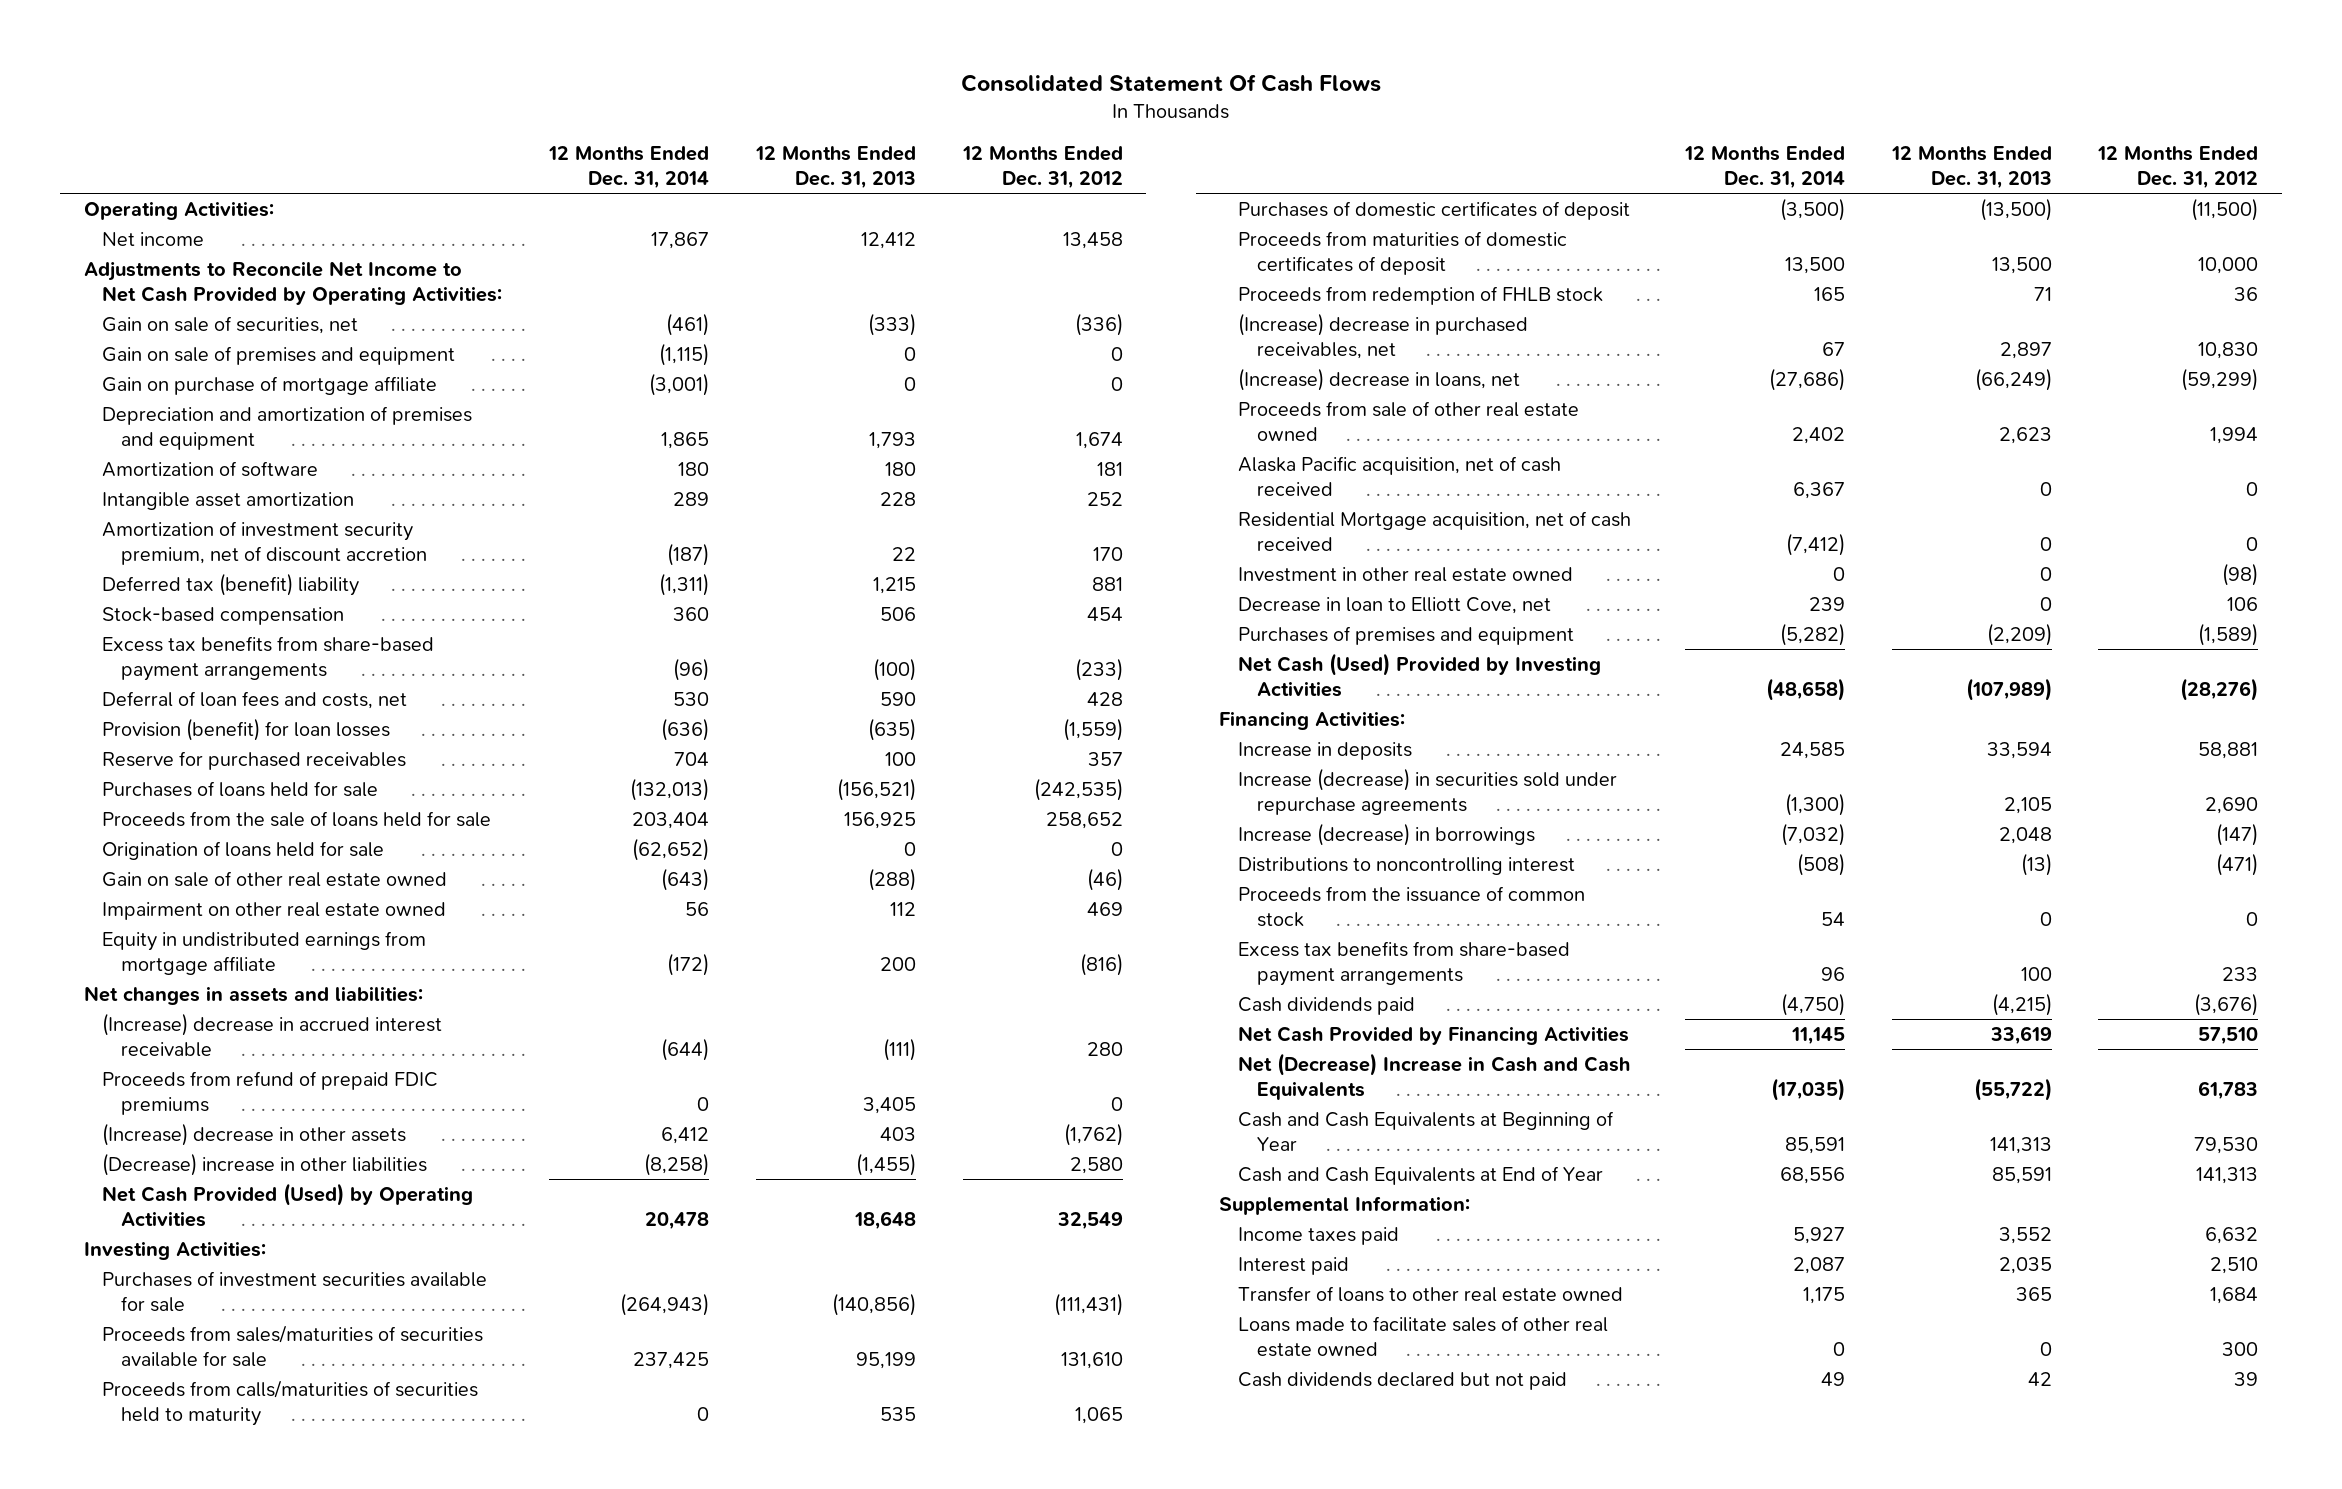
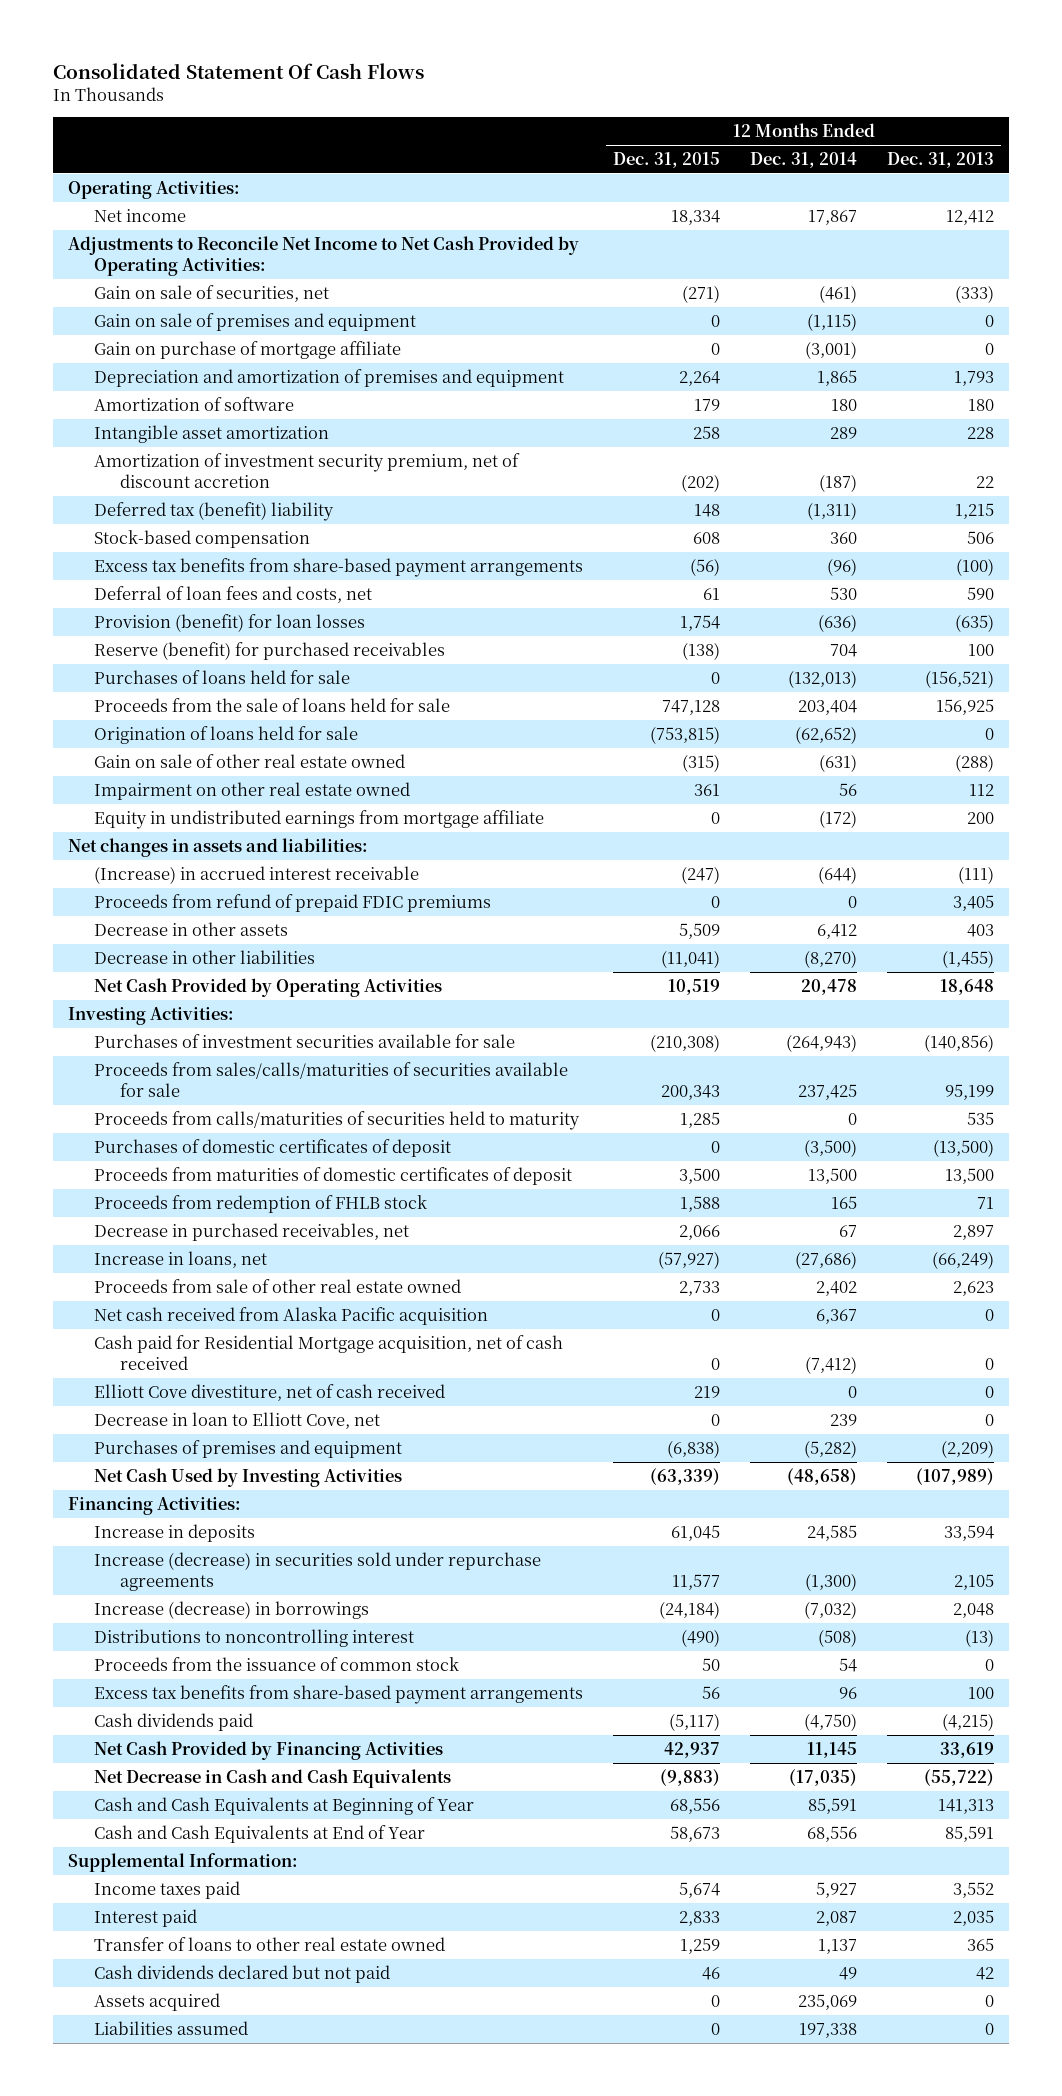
- | 12 Months Ended Dec. 31, 2014 | 12 Months Ended Dec. 31, 2013 | 12 Months Ended Dec. 31, 2012
+ | 12 Months Ended Dec. 31, 2015 | 12 Months Ended Dec. 31, 2014 | 12 Months Ended Dec. 31, 2013
- Reserve for purchased receivables | 704 | 100 | 357
+ Reserve (benefit) for purchased receivables | (138) | 704 | 100
- Gain on sale of other real estate owned | (643) | (288) | (46)
+ Gain on sale of other real estate owned | (315) | (631) | (288)
- (Increase) decrease in accrued interest receivable | (644) | (111) | 280
+ (Increase) in accrued interest receivable | (247) | (644) | (111)
- (Increase) decrease in other assets | 6,412 | 403 | (1,762)
- (Decrease) increase in other liabilities | (8,258) | (1,455) | 2,580
- Net Cash Provided (Used) by Operating Activities | 20,478 | 18,648 | 32,549
+ Decrease in other assets | 5,509 | 6,412 | 403
+ Decrease in other liabilities | (11,041) | (8,270) | (1,455)
+ Net Cash Provided by Operating Activities | 10,519 | 20,478 | 18,648
- Proceeds from sales/maturities of securities available for sale | 237,425 | 95,199 | 131,610
+ Proceeds from sales/calls/maturities of securities available for sale | 200,343 | 237,425 | 95,199
- (Increase) decrease in purchased receivables, net | 67 | 2,897 | 10,830
- (Increase) decrease in loans, net | (27,686) | (66,249) | (59,299)
+ Decrease in purchased receivables, net | 2,066 | 67 | 2,897
+ Increase in loans, net | (57,927) | (27,686) | (66,249)
- Alaska Pacific acquisition, net of cash received | 6,367 | 0 | 0
- Residential Mortgage acquisition, net of cash received | (7,412) | 0 | 0
- Investment in other real estate owned | 0 | 0 | (98)
+ Net cash received from Alaska Pacific acquisition | 0 | 6,367 | 0
+ Cash paid for Residential Mortgage acquisition, net of cash received | 0 | (7,412) | 0
+ Elliott Cove divestiture, net of cash received | 219 | 0 | 0
- Net Cash (Used) Provided by Investing Activities | (48,658) | (107,989) | (28,276)
+ Net Cash Used by Investing Activities | (63,339) | (48,658) | (107,989)
- Net (Decrease) Increase in Cash and Cash Equivalents | (17,035) | (55,722) | 61,783
+ Net Decrease in Cash and Cash Equivalents | (9,883) | (17,035) | (55,722)
- Transfer of loans to other real estate owned | 1,175 | 365 | 1,684
- Loans made to facilitate sales of other real estate owned | 0 | 0 | 300
+ Transfer of loans to other real estate owned | 1,259 | 1,137 | 365
+ Assets acquired | 0 | 235,069 | 0
+ Liabilities assumed | 0 | 197,338 | 0

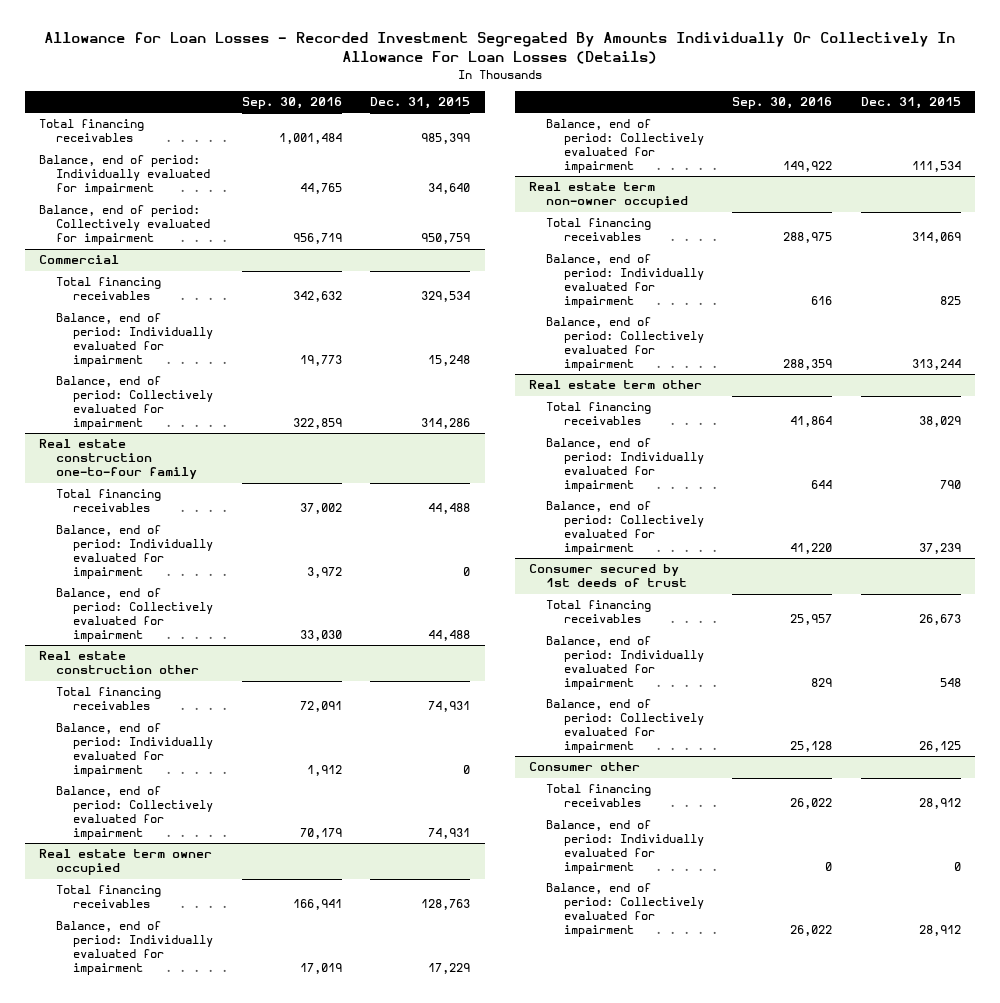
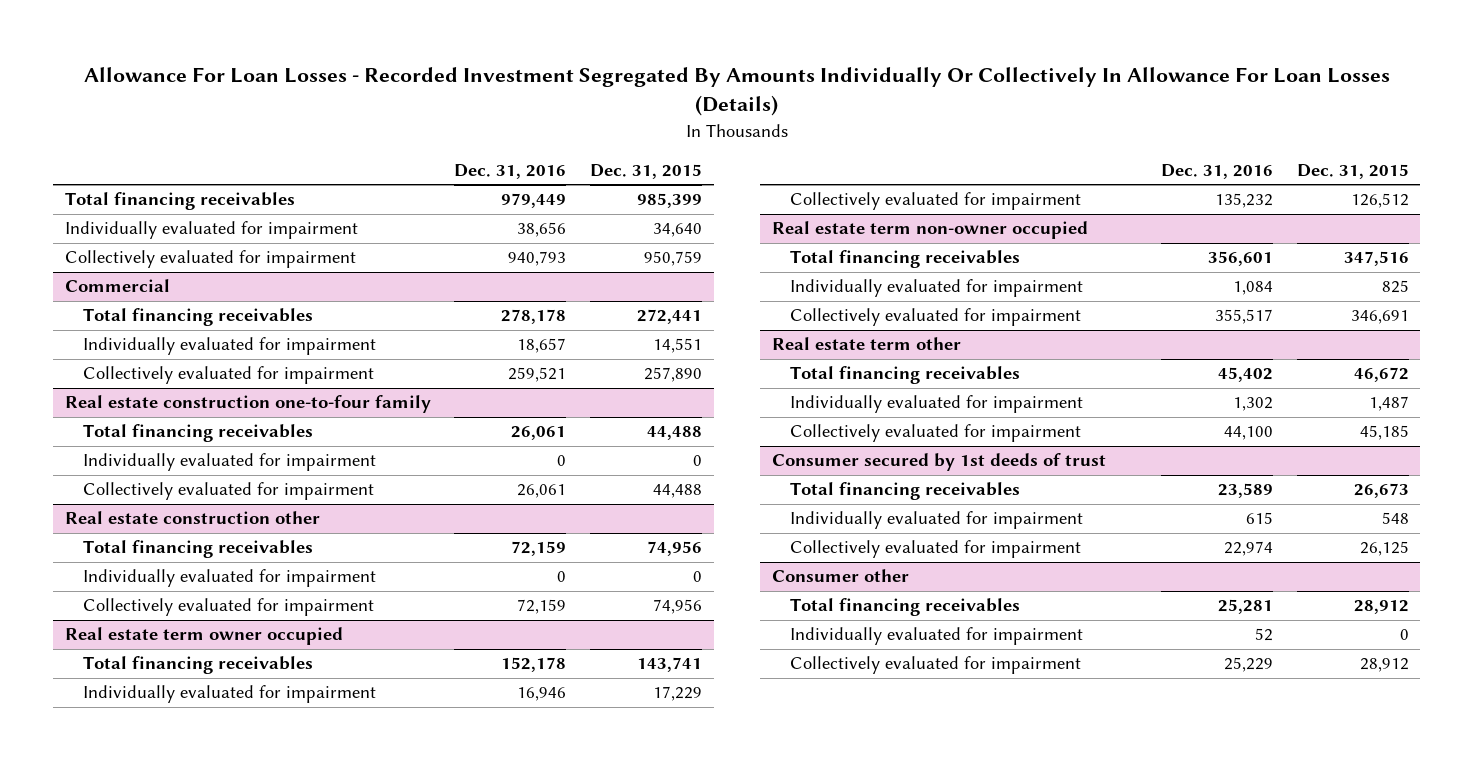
- Allowance for Loan Losses - Recorded Investment Segregated By Amounts Individually Or Collectively In Allowance For Loan Losses (Details)
+ Allowance For Loan Losses - Recorded Investment Segregated By Amounts Individually Or Collectively In Allowance For Loan Losses (Details)
- | Sep. 30, 2016 | Dec. 31, 2015
+ | Dec. 31, 2016 | Dec. 31, 2015
- Balance, end of period: Individually evaluated for impairment | 44,765 | 34,640
- Balance, end of period: Collectively evaluated for impairment | 956,719 | 950,759
+ Individually evaluated for impairment | 38,656 | 34,640
+ Collectively evaluated for impairment | 940,793 | 950,759
@ Commercial
- Total financing receivables | 342,632 | 329,534
- Balance, end of period: Individually evaluated for impairment | 19,773 | 15,248
- Balance, end of period: Collectively evaluated for impairment | 322,859 | 314,286
+ Total financing receivables | 278,178 | 272,441
+ Individually evaluated for impairment | 18,657 | 14,551
+ Collectively evaluated for impairment | 259,521 | 257,890
@ Real estate construction one-to-four family
- Balance, end of period: Individually evaluated for impairment | 3,972 | 0
- Balance, end of period: Collectively evaluated for impairment | 33,030 | 44,488
+ Individually evaluated for impairment | 0 | 0
+ Collectively evaluated for impairment | 26,061 | 44,488
@ Real estate construction other
- Total financing receivables | 72,091 | 74,931
- Balance, end of period: Individually evaluated for impairment | 1,912 | 0
- Balance, end of period: Collectively evaluated for impairment | 70,179 | 74,931
+ Total financing receivables | 72,159 | 74,956
+ Individually evaluated for impairment | 0 | 0
+ Collectively evaluated for impairment | 72,159 | 74,956
@ Real estate term owner occupied
- Total financing receivables | 166,941 | 128,763
- Balance, end of period: Individually evaluated for impairment | 17,019 | 17,229
- Balance, end of period: Collectively evaluated for impairment | 149,922 | 111,534
+ Total financing receivables | 152,178 | 143,741
+ Individually evaluated for impairment | 16,946 | 17,229
+ Collectively evaluated for impairment | 135,232 | 126,512
@ Real estate term non-owner occupied
- Total financing receivables | 288,975 | 314,069
- Balance, end of period: Individually evaluated for impairment | 616 | 825
- Balance, end of period: Collectively evaluated for impairment | 288,359 | 313,244
+ Total financing receivables | 356,601 | 347,516
+ Individually evaluated for impairment | 1,084 | 825
+ Collectively evaluated for impairment | 355,517 | 346,691
@ Real estate term other
- Total financing receivables | 41,864 | 38,029
- Balance, end of period: Individually evaluated for impairment | 644 | 790
- Balance, end of period: Collectively evaluated for impairment | 41,220 | 37,239
+ Total financing receivables | 45,402 | 46,672
+ Individually evaluated for impairment | 1,302 | 1,487
+ Collectively evaluated for impairment | 44,100 | 45,185
@ Consumer secured by 1st deeds of trust
- Balance, end of period: Individually evaluated for impairment | 829 | 548
- Balance, end of period: Collectively evaluated for impairment | 25,128 | 26,125
+ Individually evaluated for impairment | 615 | 548
+ Collectively evaluated for impairment | 22,974 | 26,125
@ Consumer other
- Balance, end of period: Individually evaluated for impairment | 0 | 0
- Balance, end of period: Collectively evaluated for impairment | 26,022 | 28,912
+ Individually evaluated for impairment | 52 | 0
+ Collectively evaluated for impairment | 25,229 | 28,912

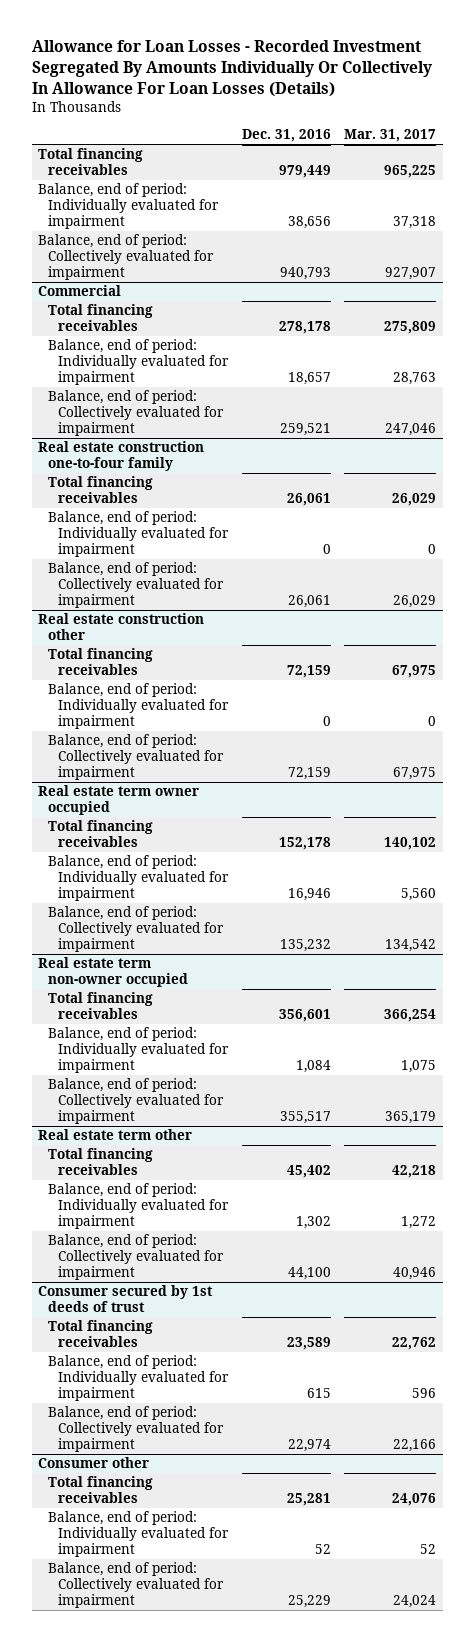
- Allowance For Loan Losses - Recorded Investment Segregated By Amounts Individually Or Collectively In Allowance For Loan Losses (Details)
+ Allowance for Loan Losses - Recorded Investment Segregated By Amounts Individually Or Collectively In Allowance For Loan Losses (Details)
- | Dec. 31, 2016 | Dec. 31, 2015
+ | Dec. 31, 2016 | Mar. 31, 2017
- Individually evaluated for impairment | 38,656 | 34,640
- Collectively evaluated for impairment | 940,793 | 950,759
+ Balance, end of period: Individually evaluated for impairment | 38,656 | 37,318
+ Balance, end of period: Collectively evaluated for impairment | 940,793 | 927,907
@ Commercial
- Individually evaluated for impairment | 18,657 | 14,551
- Collectively evaluated for impairment | 259,521 | 257,890
+ Balance, end of period: Individually evaluated for impairment | 18,657 | 28,763
+ Balance, end of period: Collectively evaluated for impairment | 259,521 | 247,046
@ Real estate construction one-to-four family
- Individually evaluated for impairment | 0 | 0
- Collectively evaluated for impairment | 26,061 | 44,488
+ Balance, end of period: Individually evaluated for impairment | 0 | 0
+ Balance, end of period: Collectively evaluated for impairment | 26,061 | 26,029
@ Real estate construction other
- Individually evaluated for impairment | 0 | 0
- Collectively evaluated for impairment | 72,159 | 74,956
+ Balance, end of period: Individually evaluated for impairment | 0 | 0
+ Balance, end of period: Collectively evaluated for impairment | 72,159 | 67,975
@ Real estate term owner occupied
- Individually evaluated for impairment | 16,946 | 17,229
- Collectively evaluated for impairment | 135,232 | 126,512
+ Balance, end of period: Individually evaluated for impairment | 16,946 | 5,560
+ Balance, end of period: Collectively evaluated for impairment | 135,232 | 134,542
@ Real estate term non-owner occupied
- Individually evaluated for impairment | 1,084 | 825
- Collectively evaluated for impairment | 355,517 | 346,691
+ Balance, end of period: Individually evaluated for impairment | 1,084 | 1,075
+ Balance, end of period: Collectively evaluated for impairment | 355,517 | 365,179
@ Real estate term other
- Individually evaluated for impairment | 1,302 | 1,487
- Collectively evaluated for impairment | 44,100 | 45,185
+ Balance, end of period: Individually evaluated for impairment | 1,302 | 1,272
+ Balance, end of period: Collectively evaluated for impairment | 44,100 | 40,946
@ Consumer secured by 1st deeds of trust
- Individually evaluated for impairment | 615 | 548
- Collectively evaluated for impairment | 22,974 | 26,125
+ Balance, end of period: Individually evaluated for impairment | 615 | 596
+ Balance, end of period: Collectively evaluated for impairment | 22,974 | 22,166
@ Consumer other
- Individually evaluated for impairment | 52 | 0
- Collectively evaluated for impairment | 25,229 | 28,912
+ Balance, end of period: Individually evaluated for impairment | 52 | 52
+ Balance, end of period: Collectively evaluated for impairment | 25,229 | 24,024

